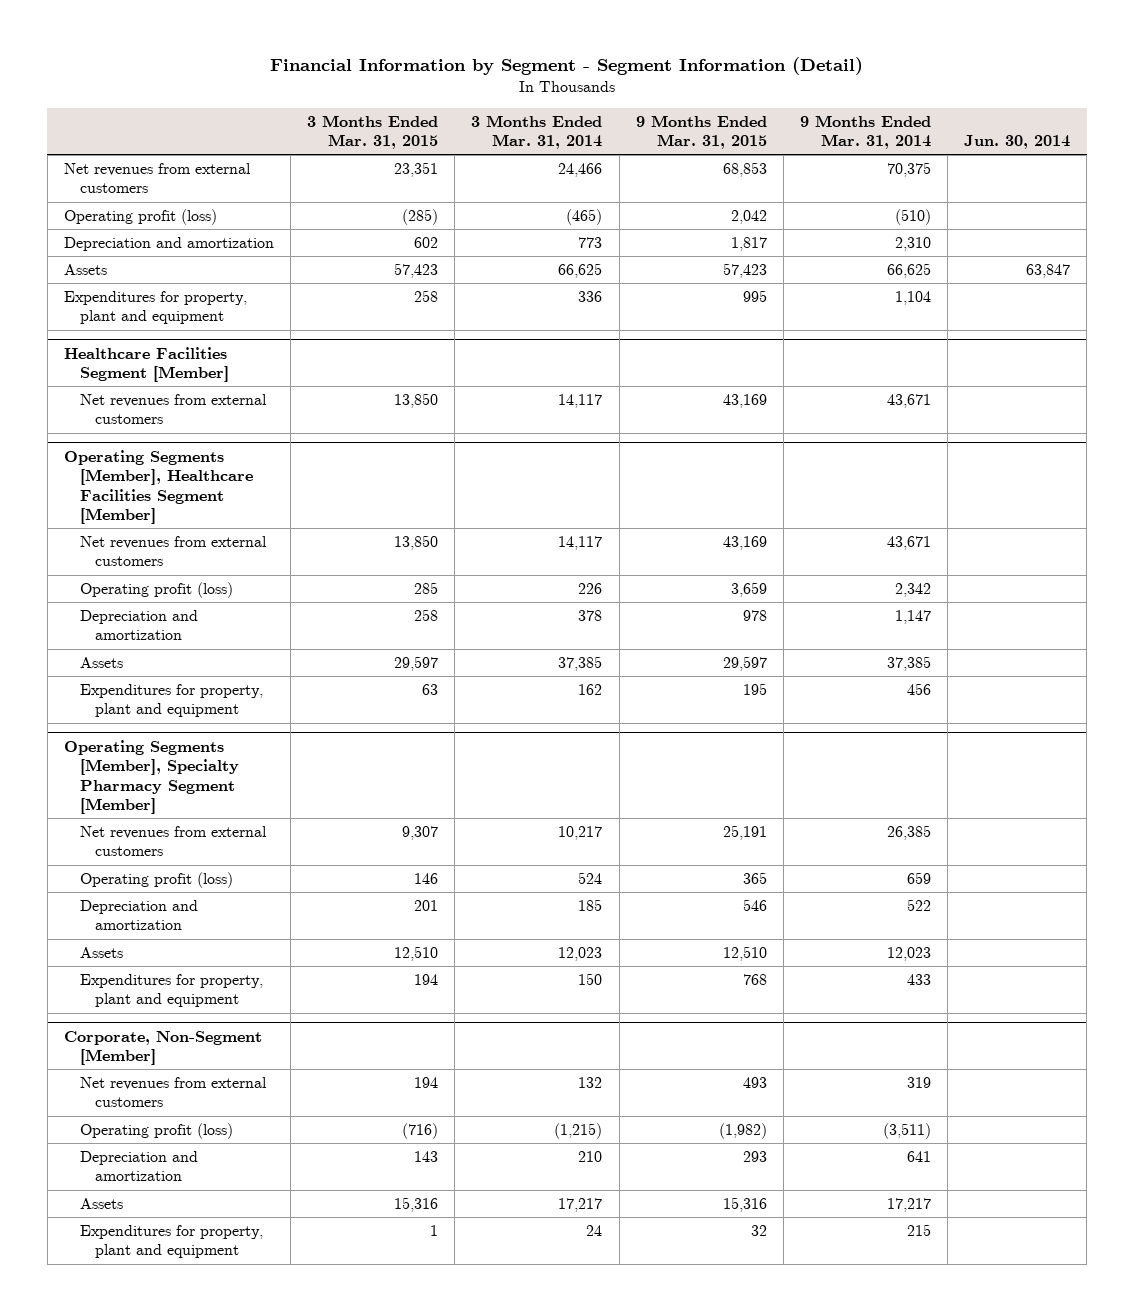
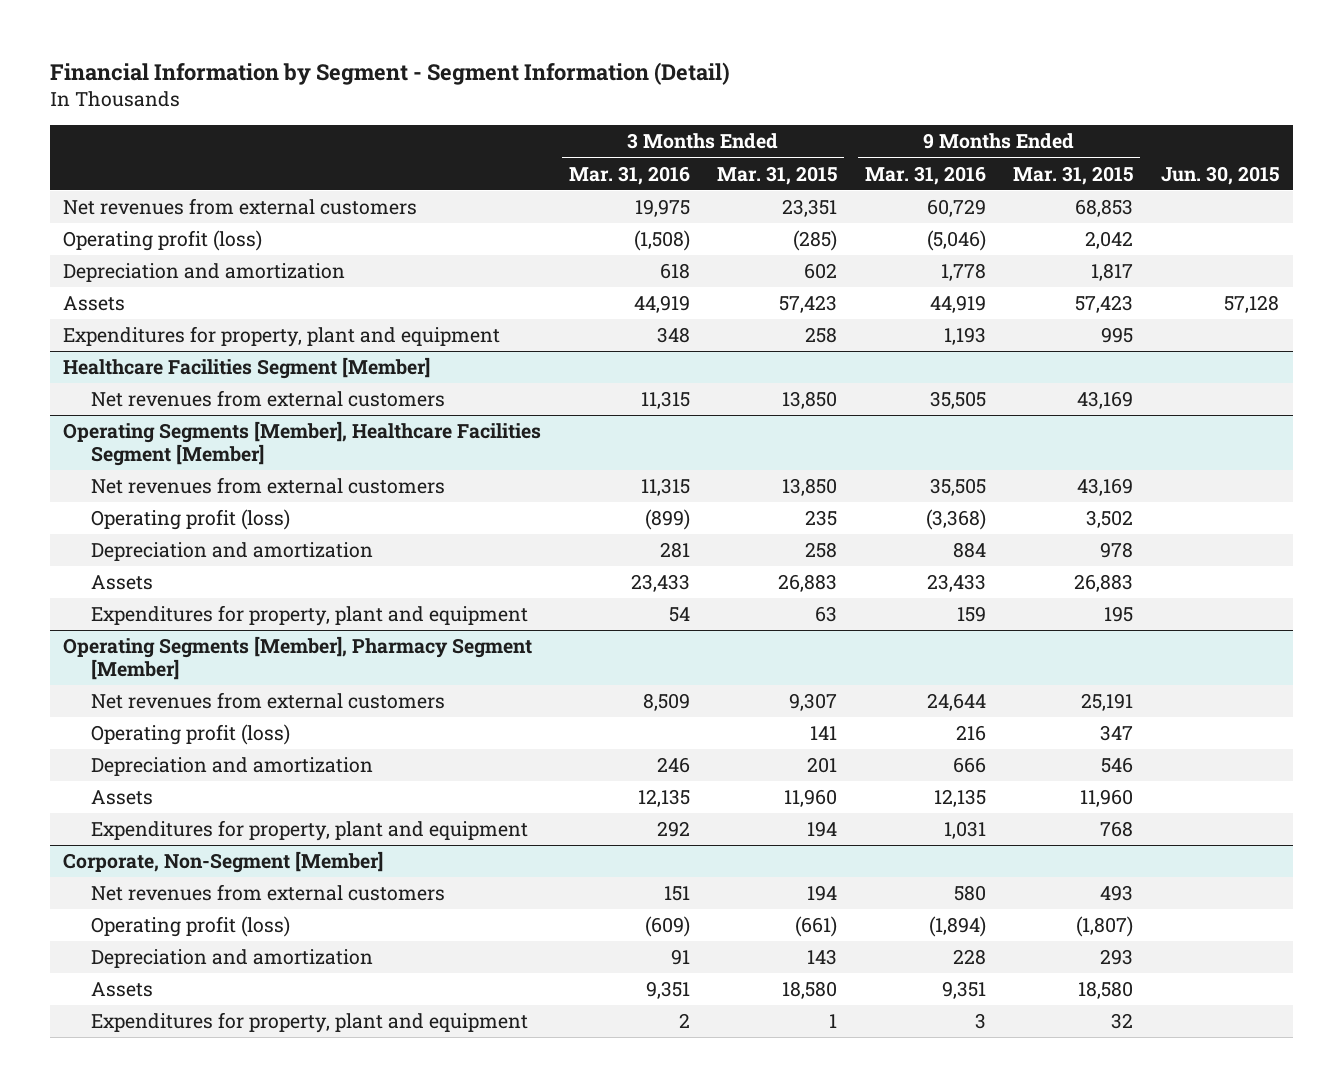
- | 3 Months Ended Mar. 31, 2015 | 3 Months Ended Mar. 31, 2014 | 9 Months Ended Mar. 31, 2015 | 9 Months Ended Mar. 31, 2014 | Jun. 30, 2014
+ | 3 Months Ended Mar. 31, 2016 | 3 Months Ended Mar. 31, 2015 | 9 Months Ended Mar. 31, 2016 | 9 Months Ended Mar. 31, 2015 | Jun. 30, 2015
@ Operating Segments [Member], Healthcare Facilities Segment [Member]
- Operating profit (loss) | 285 | 226 | 3,659 | 2,342 |
+ Operating profit (loss) | (899) | 235 | (3,368) | 3,502 |
- Assets | 29,597 | 37,385 | 29,597 | 37,385 |
+ Assets | 23,433 | 26,883 | 23,433 | 26,883 |
- Operating Segments [Member], Specialty Pharmacy Segment [Member]
+ Operating Segments [Member], Pharmacy Segment [Member]
- Operating profit (loss) | 146 | 524 | 365 | 659 |
+ Operating profit (loss) | | 141 | 216 | 347 |
- Assets | 12,510 | 12,023 | 12,510 | 12,023 |
+ Assets | 12,135 | 11,960 | 12,135 | 11,960 |
@ Corporate, Non-Segment [Member]
- Operating profit (loss) | (716) | (1,215) | (1,982) | (3,511) |
+ Operating profit (loss) | (609) | (661) | (1,894) | (1,807) |
- Assets | 15,316 | 17,217 | 15,316 | 17,217 |
+ Assets | 9,351 | 18,580 | 9,351 | 18,580 |

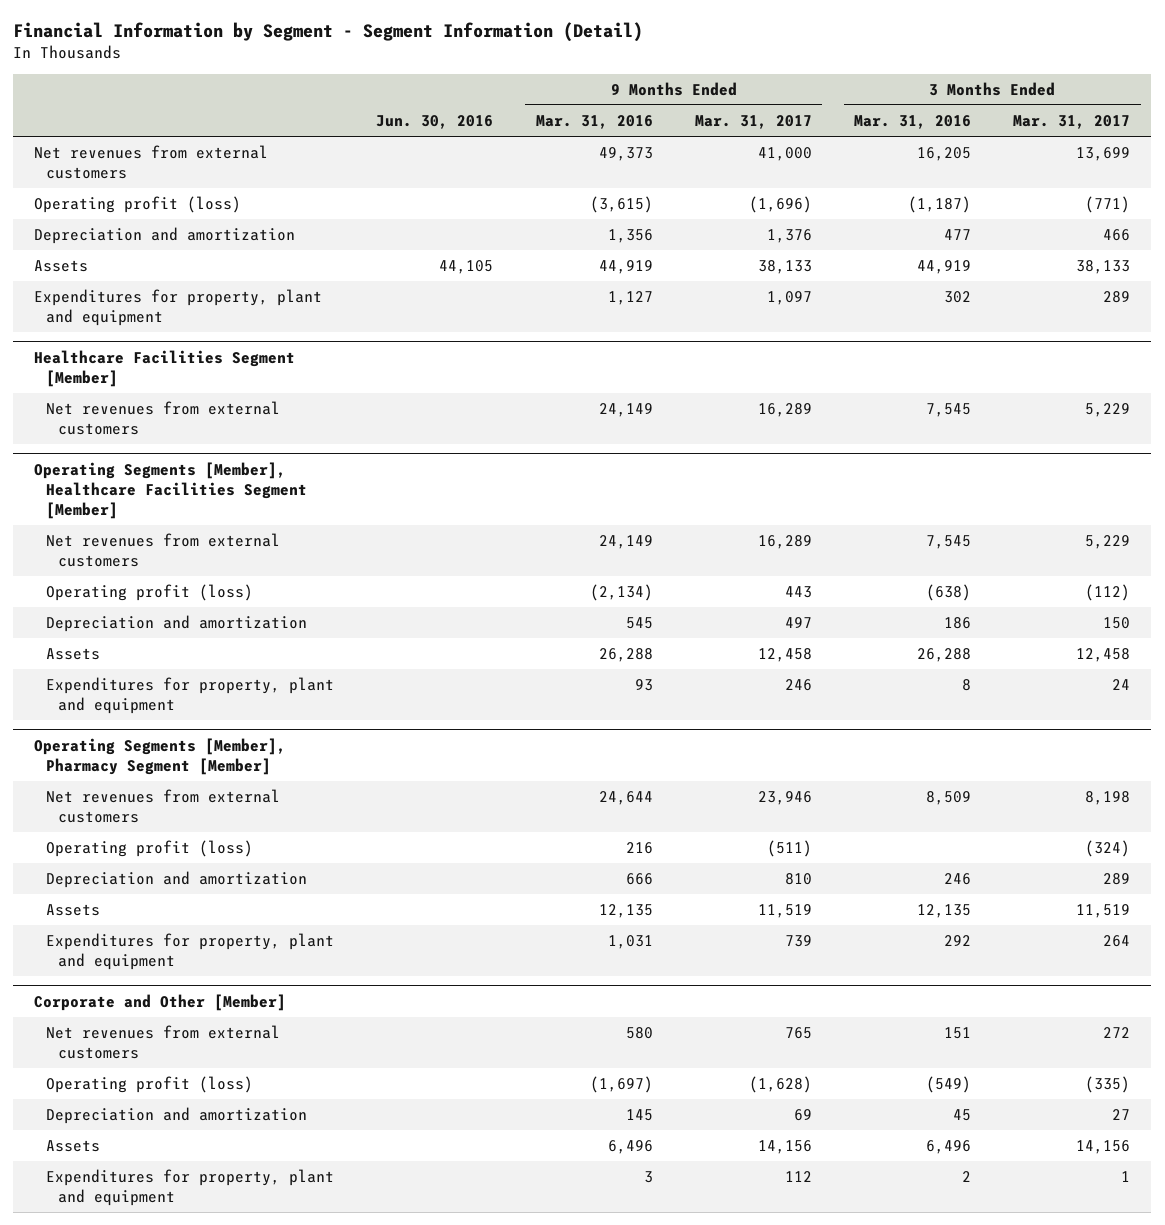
- | 3 Months Ended Mar. 31, 2016 | 3 Months Ended Mar. 31, 2015 | 9 Months Ended Mar. 31, 2016 | 9 Months Ended Mar. 31, 2015 | Jun. 30, 2015
+ | Jun. 30, 2016 | 9 Months Ended Mar. 31, 2016 | 9 Months Ended Mar. 31, 2017 | 3 Months Ended Mar. 31, 2016 | 3 Months Ended Mar. 31, 2017
- Net revenues from external customers | 19,975 | 23,351 | 60,729 | 68,853 |
- Operating profit (loss) | (1,508) | (285) | (5,046) | 2,042 |
- Depreciation and amortization | 618 | 602 | 1,778 | 1,817 |
+ Net revenues from external customers | | 49,373 | 41,000 | 16,205 | 13,699
+ Operating profit (loss) | | (3,615) | (1,696) | (1,187) | (771)
+ Depreciation and amortization | | 1,356 | 1,376 | 477 | 466
- Expenditures for property, plant and equipment | 348 | 258 | 1,193 | 995 |
+ Expenditures for property, plant and equipment | | 1,127 | 1,097 | 302 | 289
@ Healthcare Facilities Segment [Member]
- Net revenues from external customers | 11,315 | 13,850 | 35,505 | 43,169 |
+ Net revenues from external customers | | 24,149 | 16,289 | 7,545 | 5,229
@ Operating Segments [Member], Healthcare Facilities Segment [Member]
- Net revenues from external customers | 11,315 | 13,850 | 35,505 | 43,169 |
- Operating profit (loss) | (899) | 235 | (3,368) | 3,502 |
- Depreciation and amortization | 281 | 258 | 884 | 978 |
- Assets | 23,433 | 26,883 | 23,433 | 26,883 |
- Expenditures for property, plant and equipment | 54 | 63 | 159 | 195 |
+ Net revenues from external customers | | 24,149 | 16,289 | 7,545 | 5,229
+ Operating profit (loss) | | (2,134) | 443 | (638) | (112)
+ Depreciation and amortization | | 545 | 497 | 186 | 150
+ Assets | | 26,288 | 12,458 | 26,288 | 12,458
+ Expenditures for property, plant and equipment | | 93 | 246 | 8 | 24
- Corporate, Non-Segment [Member]
+ Corporate and Other [Member]
- Operating profit (loss) | (609) | (661) | (1,894) | (1,807) |
- Depreciation and amortization | 91 | 143 | 228 | 293 |
- Assets | 9,351 | 18,580 | 9,351 | 18,580 |
+ Operating profit (loss) | | (1,697) | (1,628) | (549) | (335)
+ Depreciation and amortization | | 145 | 69 | 45 | 27
+ Assets | | 6,496 | 14,156 | 6,496 | 14,156

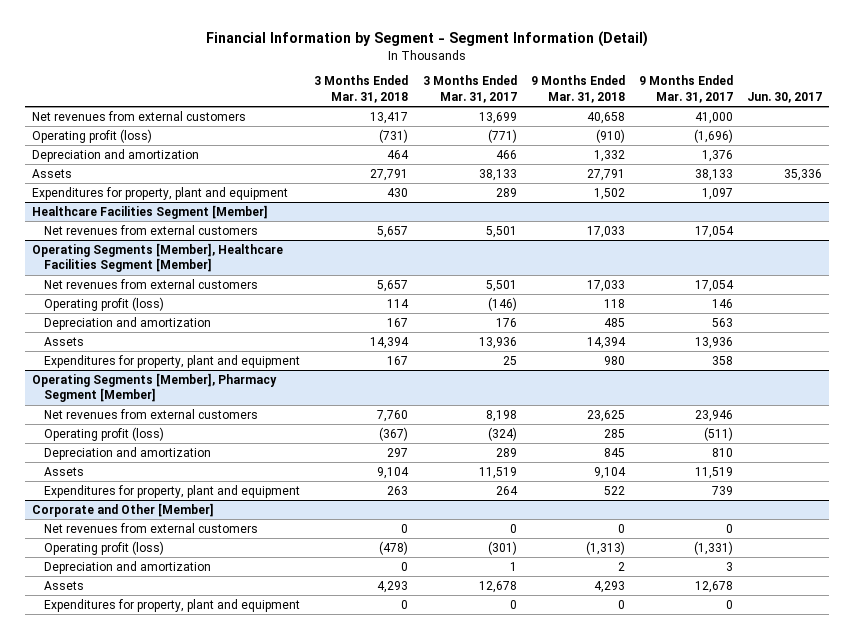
- | Jun. 30, 2016 | 9 Months Ended Mar. 31, 2016 | 9 Months Ended Mar. 31, 2017 | 3 Months Ended Mar. 31, 2016 | 3 Months Ended Mar. 31, 2017
+ | 3 Months Ended Mar. 31, 2018 | 3 Months Ended Mar. 31, 2017 | 9 Months Ended Mar. 31, 2018 | 9 Months Ended Mar. 31, 2017 | Jun. 30, 2017
@ Healthcare Facilities Segment [Member]
- Net revenues from external customers | | 24,149 | 16,289 | 7,545 | 5,229
+ Net revenues from external customers | 5,657 | 5,501 | 17,033 | 17,054 |
@ Operating Segments [Member], Healthcare Facilities Segment [Member]
- Net revenues from external customers | | 24,149 | 16,289 | 7,545 | 5,229
- Operating profit (loss) | | (2,134) | 443 | (638) | (112)
- Depreciation and amortization | | 545 | 497 | 186 | 150
- Assets | | 26,288 | 12,458 | 26,288 | 12,458
- Expenditures for property, plant and equipment | | 93 | 246 | 8 | 24
+ Net revenues from external customers | 5,657 | 5,501 | 17,033 | 17,054 |
+ Operating profit (loss) | 114 | (146) | 118 | 146 |
+ Depreciation and amortization | 167 | 176 | 485 | 563 |
+ Assets | 14,394 | 13,936 | 14,394 | 13,936 |
+ Expenditures for property, plant and equipment | 167 | 25 | 980 | 358 |
@ Corporate and Other [Member]
- Net revenues from external customers | | 580 | 765 | 151 | 272
- Operating profit (loss) | | (1,697) | (1,628) | (549) | (335)
- Depreciation and amortization | | 145 | 69 | 45 | 27
- Assets | | 6,496 | 14,156 | 6,496 | 14,156
- Expenditures for property, plant and equipment | | 3 | 112 | 2 | 1
+ Net revenues from external customers | 0 | 0 | 0 | 0 |
+ Operating profit (loss) | (478) | (301) | (1,313) | (1,331) |
+ Depreciation and amortization | 0 | 1 | 2 | 3 |
+ Assets | 4,293 | 12,678 | 4,293 | 12,678 |
+ Expenditures for property, plant and equipment | 0 | 0 | 0 | 0 |

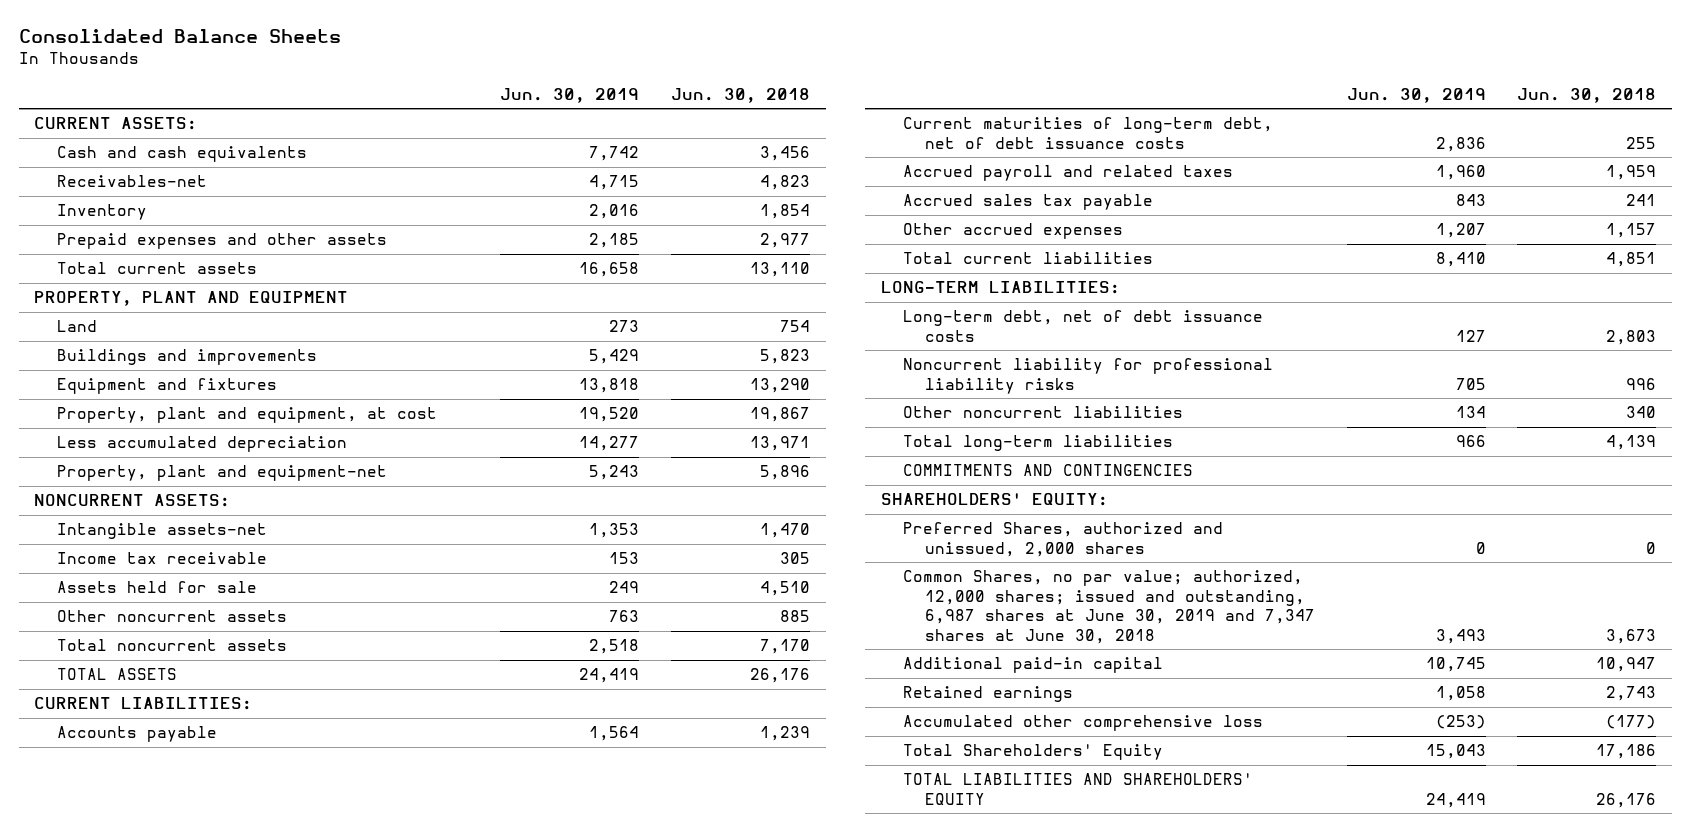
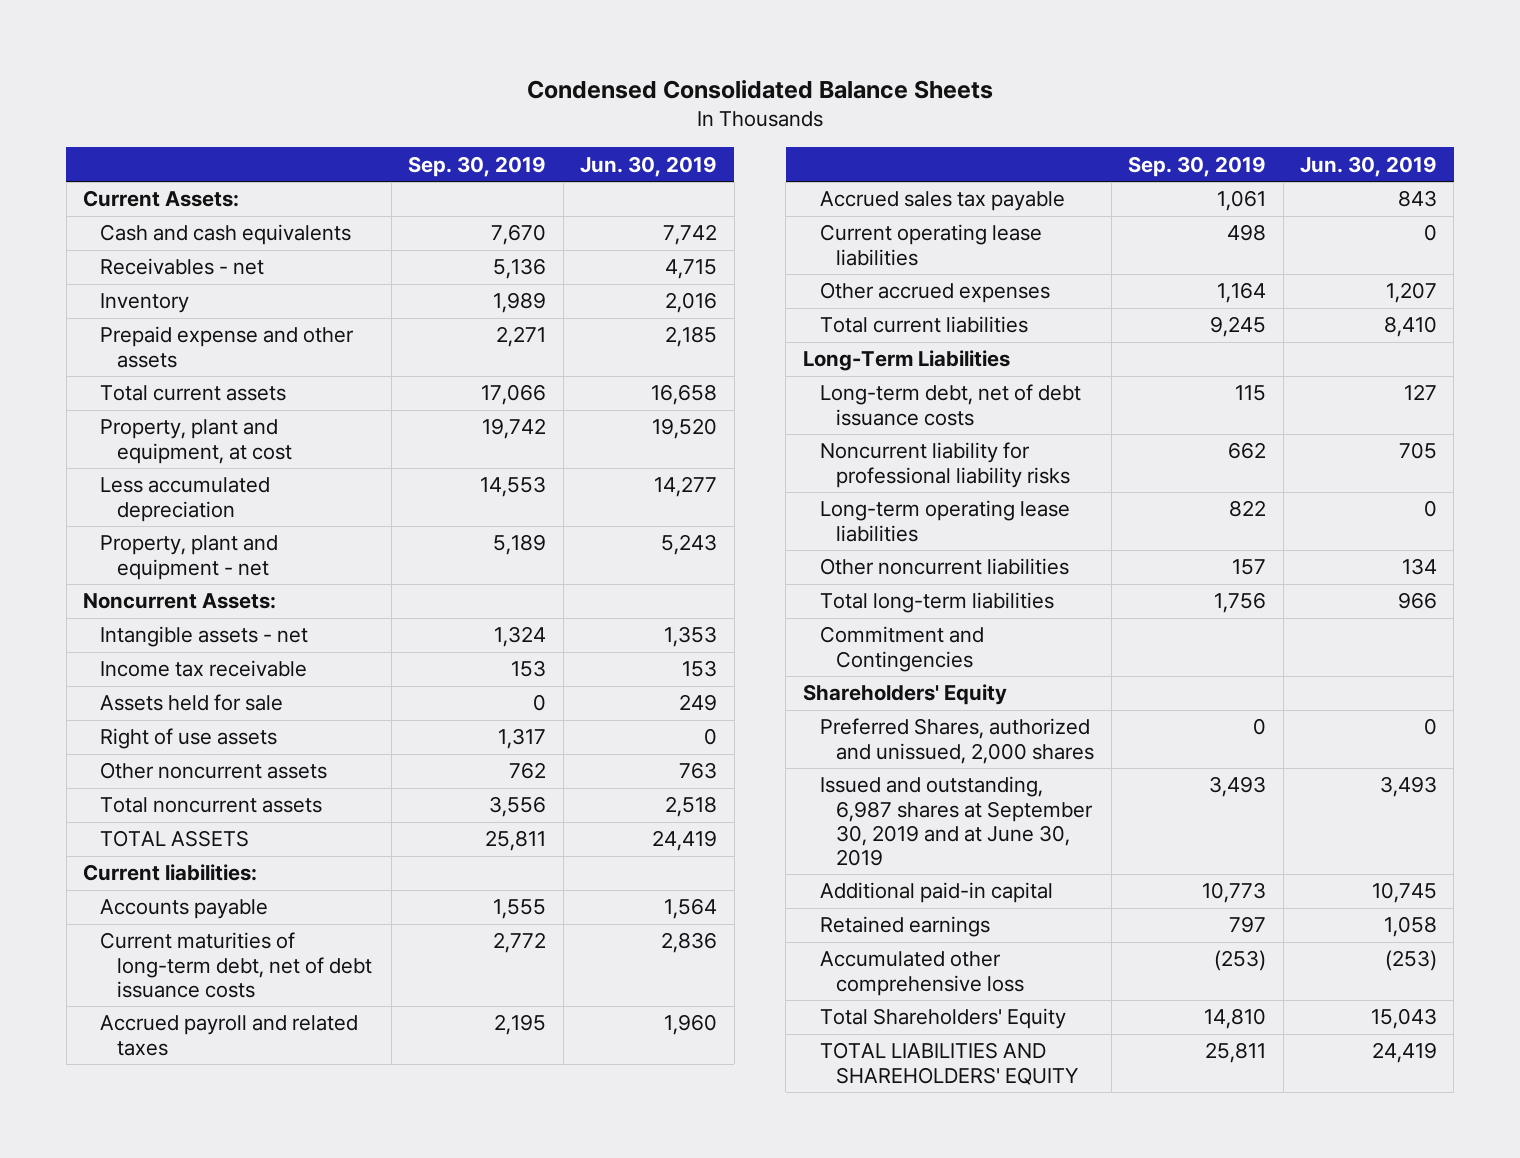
- Consolidated Balance Sheets
+ Condensed Consolidated Balance Sheets
- | Jun. 30, 2019 | Jun. 30, 2018
+ | Sep. 30, 2019 | Jun. 30, 2019
- CURRENT ASSETS:
+ Current Assets:
- Receivables-net | 4,715 | 4,823
+ Receivables - net | 5,136 | 4,715
- Prepaid expenses and other assets | 2,185 | 2,977
+ Prepaid expense and other assets | 2,271 | 2,185
- PROPERTY, PLANT AND EQUIPMENT
- Land | 273 | 754
- Buildings and improvements | 5,429 | 5,823
- Equipment and fixtures | 13,818 | 13,290
- Property, plant and equipment-net | 5,243 | 5,896
- NONCURRENT ASSETS:
- Intangible assets-net | 1,353 | 1,470
+ Property, plant and equipment - net | 5,189 | 5,243
+ Noncurrent Assets:
+ Intangible assets - net | 1,324 | 1,353
+ Right of use assets | 1,317 | 0
- CURRENT LIABILITIES:
+ Current liabilities:
+ Current operating lease liabilities | 498 | 0
- LONG-TERM LIABILITIES:
+ Long-Term Liabilities
+ Long-term operating lease liabilities | 822 | 0
- COMMITMENTS AND CONTINGENCIES
- SHAREHOLDERS' EQUITY:
+ Commitment and Contingencies
+ Shareholders' Equity
- Common Shares, no par value; authorized, 12,000 shares; issued and outstanding, 6,987 shares at June 30, 2019 and 7,347 shares at June 30, 2018 | 3,493 | 3,673
+ Issued and outstanding, 6,987 shares at September 30, 2019 and at June 30, 2019 | 3,493 | 3,493

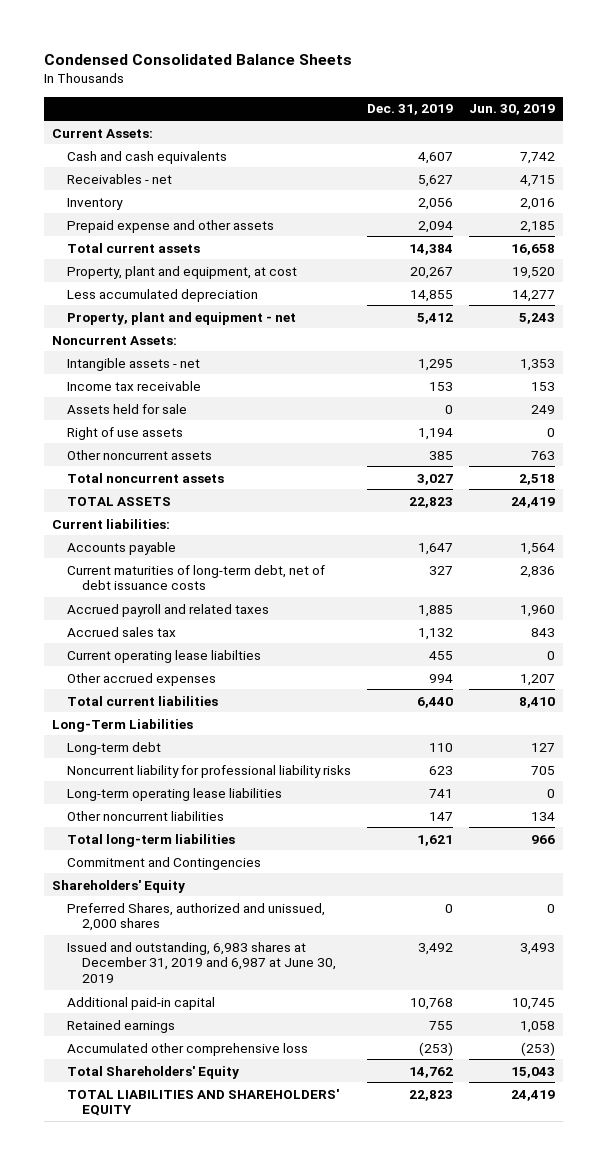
- | Sep. 30, 2019 | Jun. 30, 2019
+ | Dec. 31, 2019 | Jun. 30, 2019
- Accrued sales tax payable | 1,061 | 843
- Current operating lease liabilities | 498 | 0
+ Accrued sales tax | 1,132 | 843
+ Current operating lease liabilties | 455 | 0
- Long-term debt, net of debt issuance costs | 115 | 127
+ Long-term debt | 110 | 127
- Issued and outstanding, 6,987 shares at September 30, 2019 and at June 30, 2019 | 3,493 | 3,493
+ Issued and outstanding, 6,983 shares at December 31, 2019 and 6,987 at June 30, 2019 | 3,492 | 3,493

